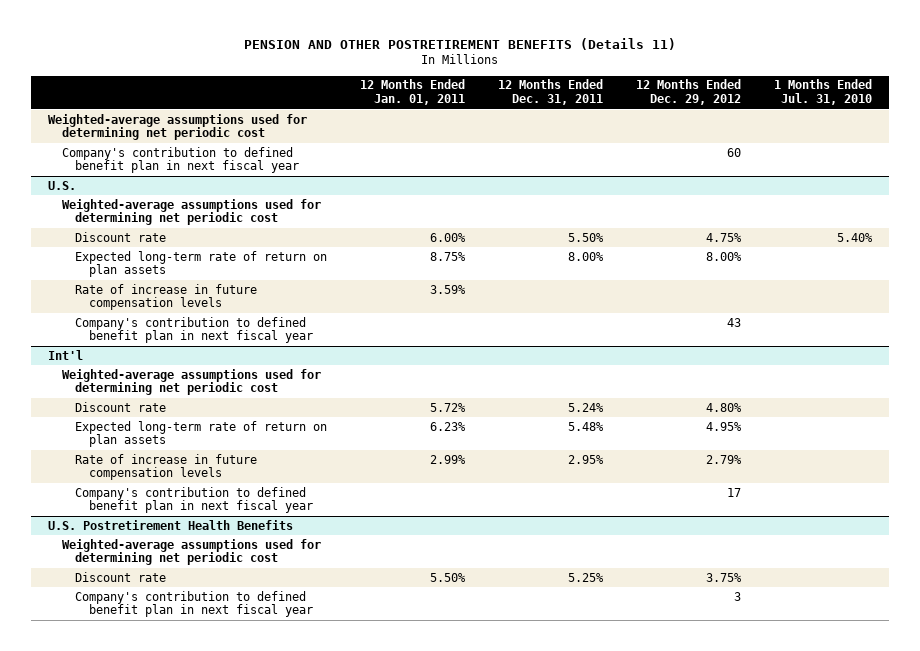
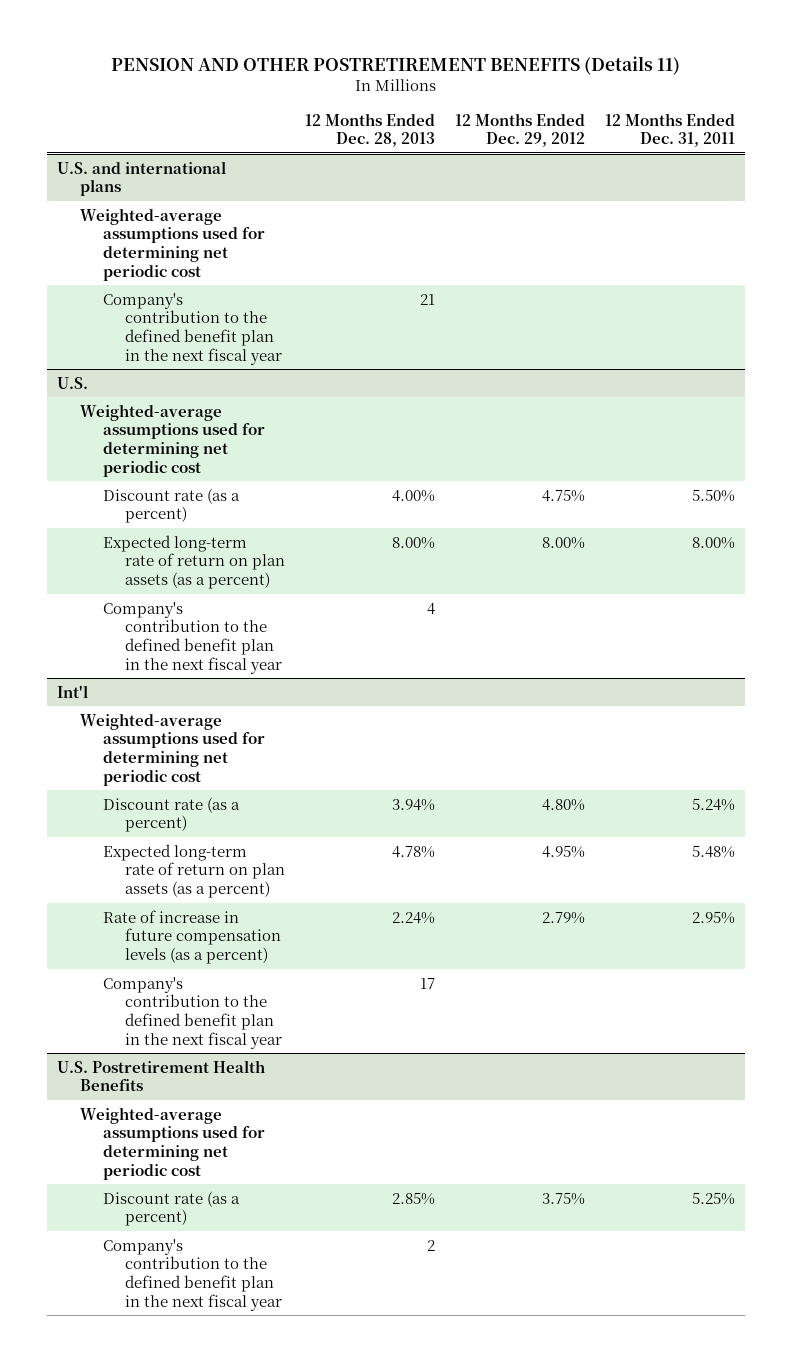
- | 12 Months Ended Jan. 01, 2011 | 12 Months Ended Dec. 31, 2011 | 12 Months Ended Dec. 29, 2012 | 1 Months Ended Jul. 31, 2010
+ | 12 Months Ended Dec. 28, 2013 | 12 Months Ended Dec. 29, 2012 | 12 Months Ended Dec. 31, 2011
+ U.S. and international plans
- Company's contribution to defined benefit plan in next fiscal year | | | 60 |
+ Company's contribution to the defined benefit plan in the next fiscal year | 21 | |
@ U.S.
- Discount rate | 6.00% | 5.50% | 4.75% | 5.40%
- Expected long-term rate of return on plan assets | 8.75% | 8.00% | 8.00% |
- Rate of increase in future compensation levels | 3.59% | | |
- Company's contribution to defined benefit plan in next fiscal year | | | 43 |
+ Discount rate (as a percent) | 4.00% | 4.75% | 5.50%
+ Expected long-term rate of return on plan assets (as a percent) | 8.00% | 8.00% | 8.00%
+ Company's contribution to the defined benefit plan in the next fiscal year | 4 | |
@ Int'l
- Discount rate | 5.72% | 5.24% | 4.80% |
- Expected long-term rate of return on plan assets | 6.23% | 5.48% | 4.95% |
- Rate of increase in future compensation levels | 2.99% | 2.95% | 2.79% |
- Company's contribution to defined benefit plan in next fiscal year | | | 17 |
+ Discount rate (as a percent) | 3.94% | 4.80% | 5.24%
+ Expected long-term rate of return on plan assets (as a percent) | 4.78% | 4.95% | 5.48%
+ Rate of increase in future compensation levels (as a percent) | 2.24% | 2.79% | 2.95%
+ Company's contribution to the defined benefit plan in the next fiscal year | 17 | |
@ U.S. Postretirement Health Benefits
- Discount rate | 5.50% | 5.25% | 3.75% |
- Company's contribution to defined benefit plan in next fiscal year | | | 3 |
+ Discount rate (as a percent) | 2.85% | 3.75% | 5.25%
+ Company's contribution to the defined benefit plan in the next fiscal year | 2 | |

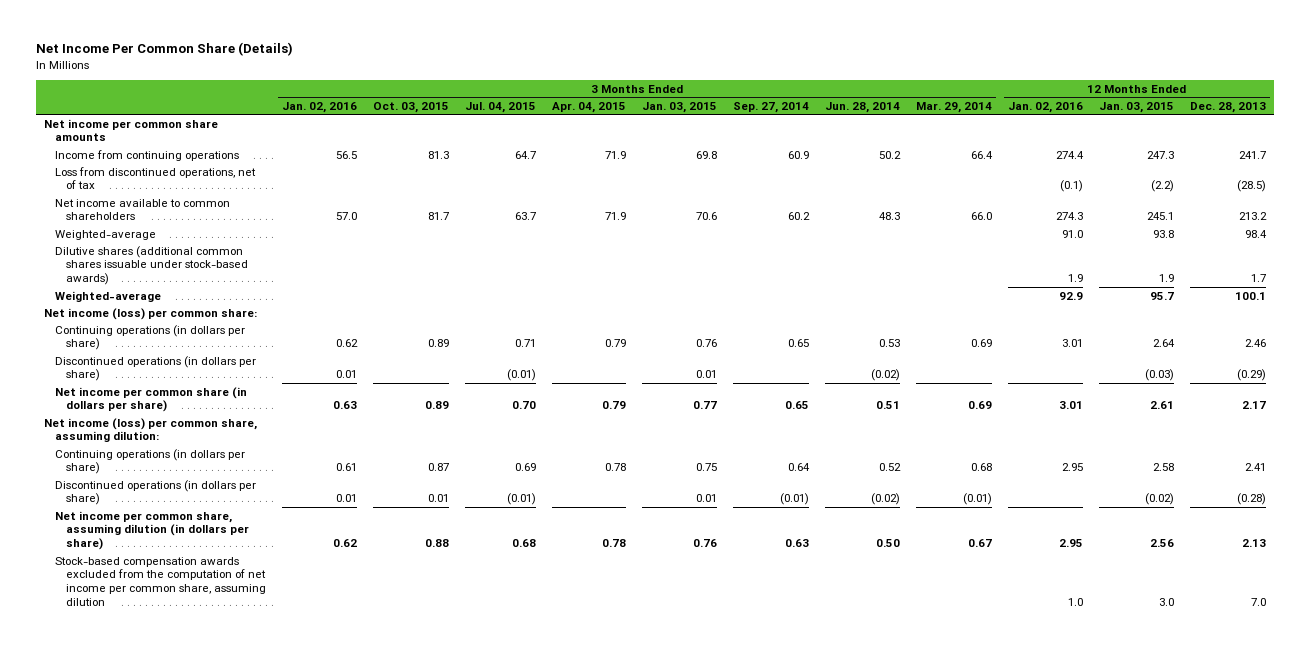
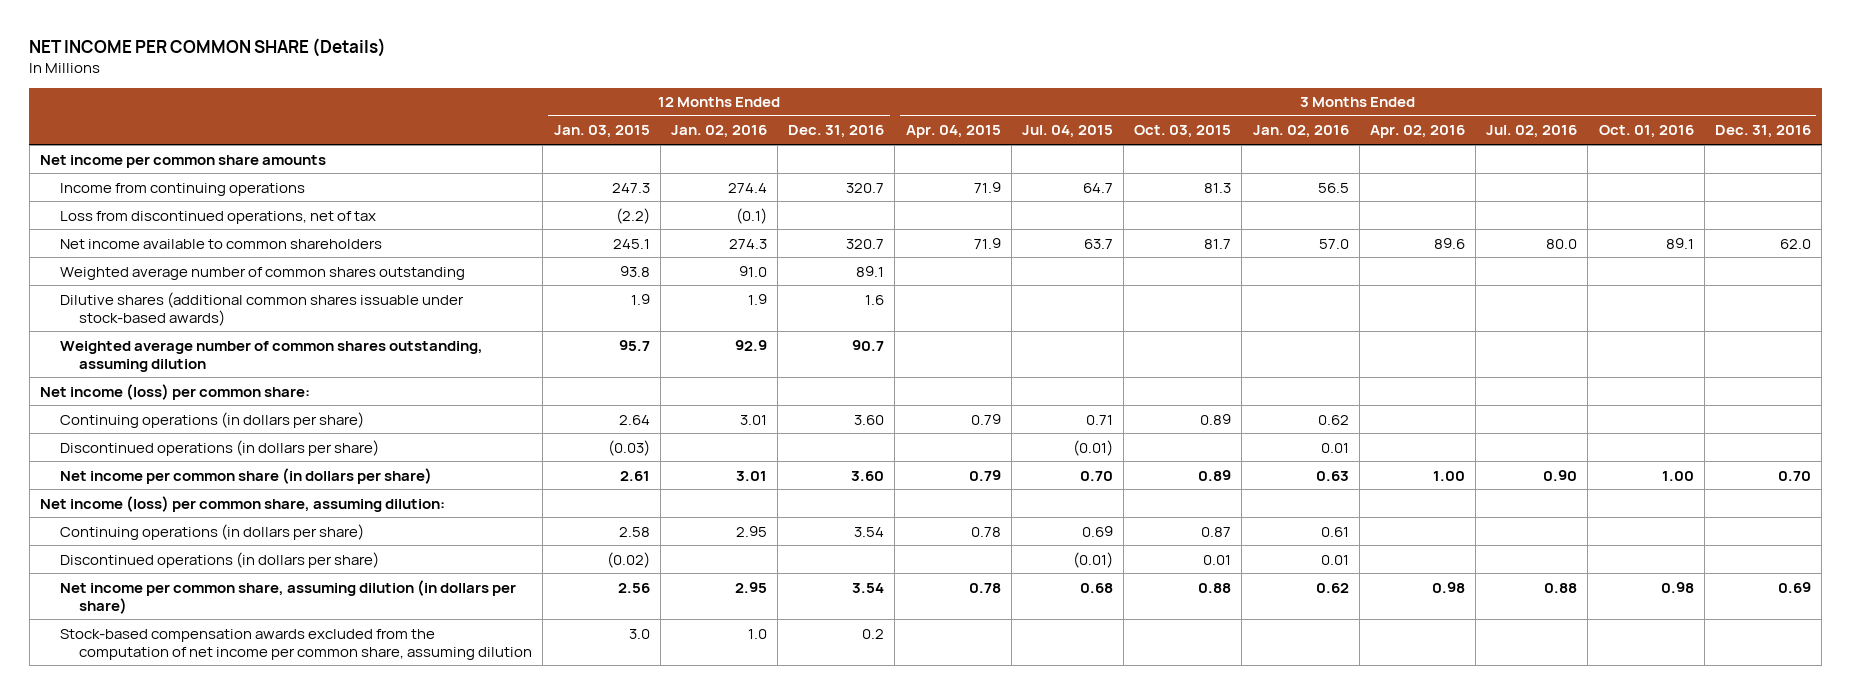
- Net Income Per Common Share (Details)
+ NET INCOME PER COMMON SHARE (Details)
- | 3 Months Ended Jan. 02, 2016 | 3 Months Ended Oct. 03, 2015 | 3 Months Ended Jul. 04, 2015 | 3 Months Ended Apr. 04, 2015 | 3 Months Ended Jan. 03, 2015 | 3 Months Ended Sep. 27, 2014 | 3 Months Ended Jun. 28, 2014 | 3 Months Ended Mar. 29, 2014 | 12 Months Ended Jan. 02, 2016 | 12 Months Ended Jan. 03, 2015 | 12 Months Ended Dec. 28, 2013
+ | 12 Months Ended Jan. 03, 2015 | 12 Months Ended Jan. 02, 2016 | 12 Months Ended Dec. 31, 2016 | 3 Months Ended Apr. 04, 2015 | 3 Months Ended Jul. 04, 2015 | 3 Months Ended Oct. 03, 2015 | 3 Months Ended Jan. 02, 2016 | 3 Months Ended Apr. 02, 2016 | 3 Months Ended Jul. 02, 2016 | 3 Months Ended Oct. 01, 2016 | 3 Months Ended Dec. 31, 2016
- Weighted-average | | | | | | | | | 91.0 | 93.8 | 98.4
+ Weighted average number of common shares outstanding | 93.8 | 91.0 | 89.1 | | | | | | | |
- Weighted-average | | | | | | | | | 92.9 | 95.7 | 100.1
+ Weighted average number of common shares outstanding, assuming dilution | 95.7 | 92.9 | 90.7 | | | | | | | |

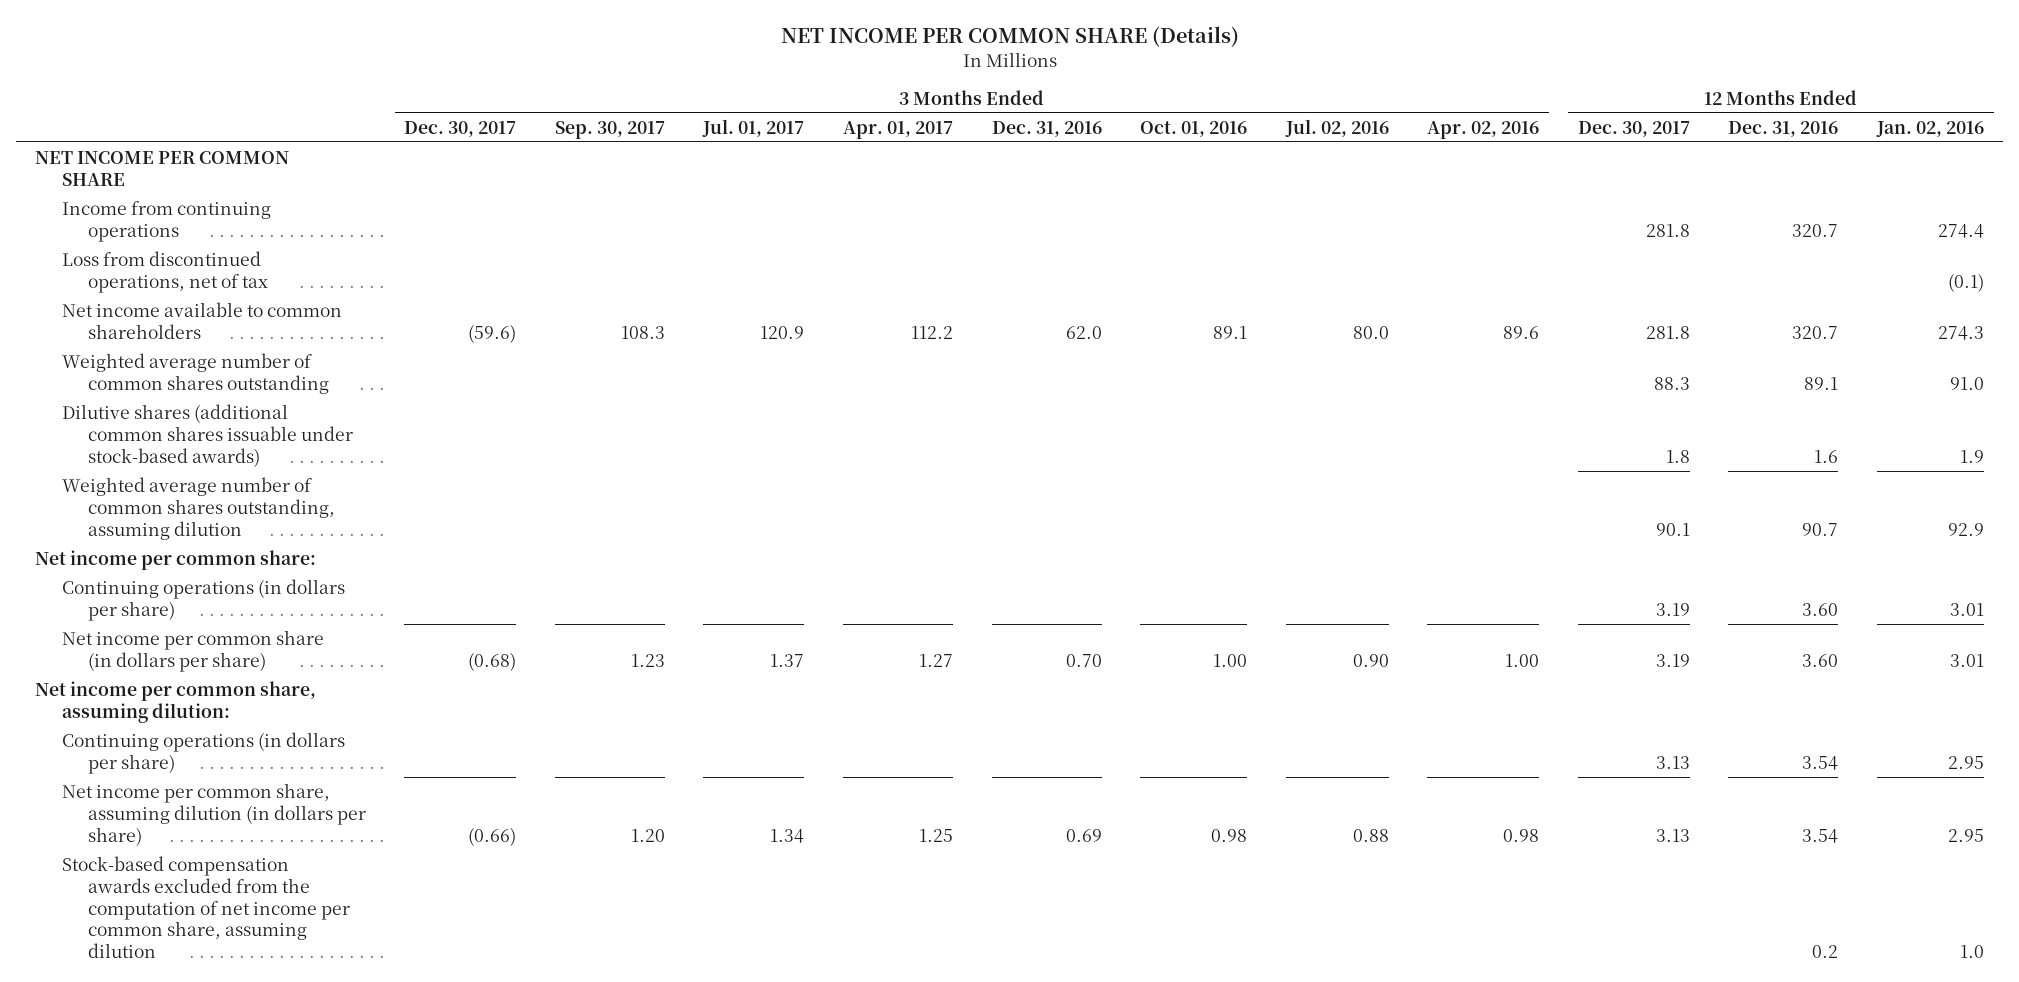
- | 12 Months Ended Jan. 03, 2015 | 12 Months Ended Jan. 02, 2016 | 12 Months Ended Dec. 31, 2016 | 3 Months Ended Apr. 04, 2015 | 3 Months Ended Jul. 04, 2015 | 3 Months Ended Oct. 03, 2015 | 3 Months Ended Jan. 02, 2016 | 3 Months Ended Apr. 02, 2016 | 3 Months Ended Jul. 02, 2016 | 3 Months Ended Oct. 01, 2016 | 3 Months Ended Dec. 31, 2016
+ | 3 Months Ended Dec. 30, 2017 | 3 Months Ended Sep. 30, 2017 | 3 Months Ended Jul. 01, 2017 | 3 Months Ended Apr. 01, 2017 | 3 Months Ended Dec. 31, 2016 | 3 Months Ended Oct. 01, 2016 | 3 Months Ended Jul. 02, 2016 | 3 Months Ended Apr. 02, 2016 | 12 Months Ended Dec. 30, 2017 | 12 Months Ended Dec. 31, 2016 | 12 Months Ended Jan. 02, 2016
- Net income per common share amounts
+ NET INCOME PER COMMON SHARE
- Net income (loss) per common share:
+ Net income per common share:
- Discontinued operations (in dollars per share) | (0.03) | | | | (0.01) | | 0.01 | | | |
- Net income (loss) per common share, assuming dilution:
+ Net income per common share, assuming dilution:
- Discontinued operations (in dollars per share) | (0.02) | | | | (0.01) | 0.01 | 0.01 | | | |

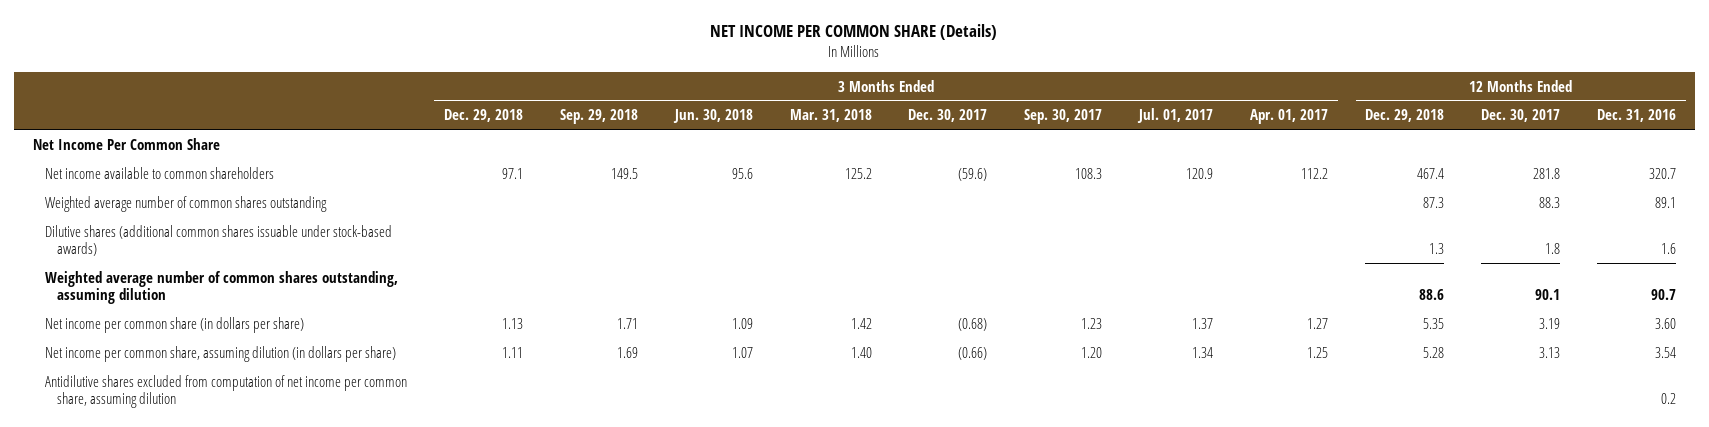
- | 3 Months Ended Dec. 30, 2017 | 3 Months Ended Sep. 30, 2017 | 3 Months Ended Jul. 01, 2017 | 3 Months Ended Apr. 01, 2017 | 3 Months Ended Dec. 31, 2016 | 3 Months Ended Oct. 01, 2016 | 3 Months Ended Jul. 02, 2016 | 3 Months Ended Apr. 02, 2016 | 12 Months Ended Dec. 30, 2017 | 12 Months Ended Dec. 31, 2016 | 12 Months Ended Jan. 02, 2016
+ | 3 Months Ended Dec. 29, 2018 | 3 Months Ended Sep. 29, 2018 | 3 Months Ended Jun. 30, 2018 | 3 Months Ended Mar. 31, 2018 | 3 Months Ended Dec. 30, 2017 | 3 Months Ended Sep. 30, 2017 | 3 Months Ended Jul. 01, 2017 | 3 Months Ended Apr. 01, 2017 | 12 Months Ended Dec. 29, 2018 | 12 Months Ended Dec. 30, 2017 | 12 Months Ended Dec. 31, 2016
- NET INCOME PER COMMON SHARE
- Income from continuing operations | | | | | | | | | 281.8 | 320.7 | 274.4
- Loss from discontinued operations, net of tax | | | | | | | | | | | (0.1)
+ Net Income Per Common Share
- Net income per common share:
- Continuing operations (in dollars per share) | | | | | | | | | 3.19 | 3.60 | 3.01
- Net income per common share, assuming dilution:
- Continuing operations (in dollars per share) | | | | | | | | | 3.13 | 3.54 | 2.95
- Stock-based compensation awards excluded from the computation of net income per common share, assuming dilution | | | | | | | | | | 0.2 | 1.0
+ Antidilutive shares excluded from computation of net income per common share, assuming dilution | | | | | | | | | | | 0.2

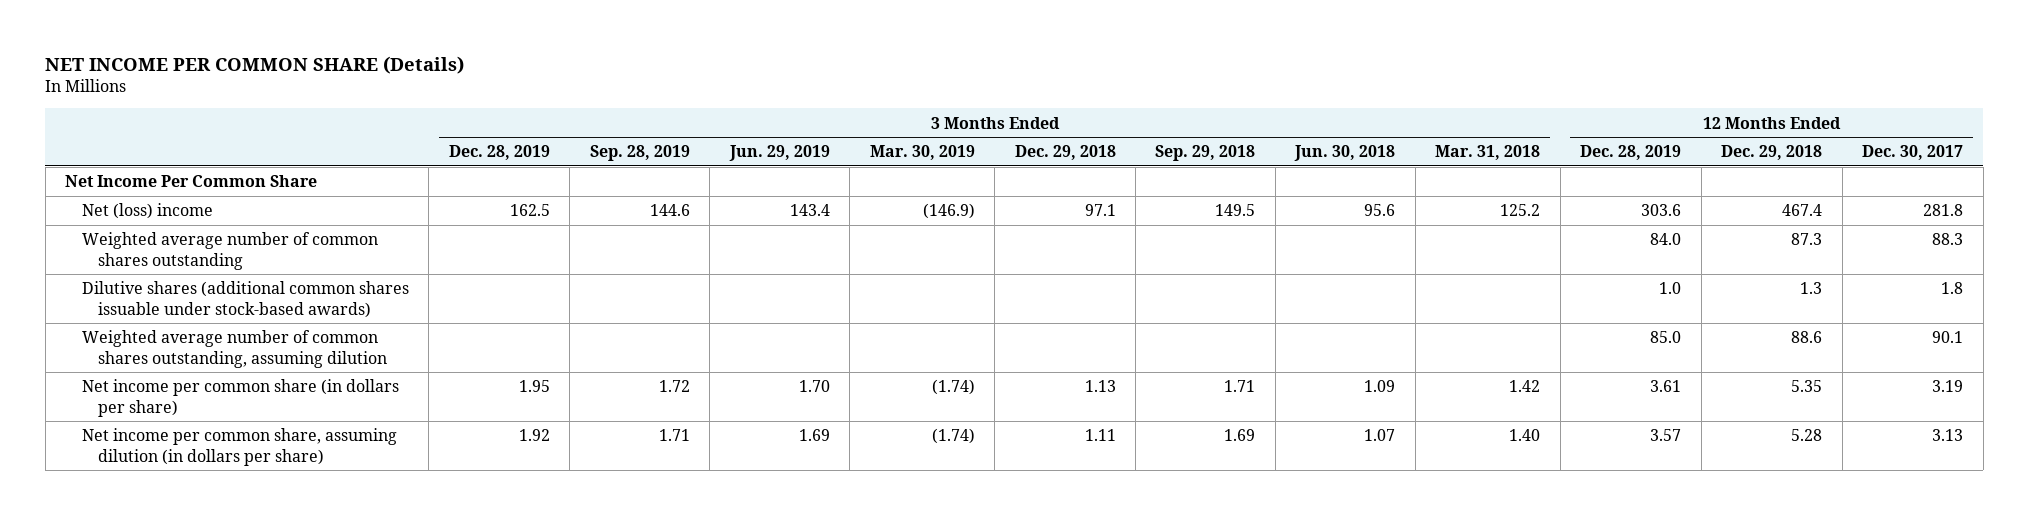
- | 3 Months Ended Dec. 29, 2018 | 3 Months Ended Sep. 29, 2018 | 3 Months Ended Jun. 30, 2018 | 3 Months Ended Mar. 31, 2018 | 3 Months Ended Dec. 30, 2017 | 3 Months Ended Sep. 30, 2017 | 3 Months Ended Jul. 01, 2017 | 3 Months Ended Apr. 01, 2017 | 12 Months Ended Dec. 29, 2018 | 12 Months Ended Dec. 30, 2017 | 12 Months Ended Dec. 31, 2016
+ | 3 Months Ended Dec. 28, 2019 | 3 Months Ended Sep. 28, 2019 | 3 Months Ended Jun. 29, 2019 | 3 Months Ended Mar. 30, 2019 | 3 Months Ended Dec. 29, 2018 | 3 Months Ended Sep. 29, 2018 | 3 Months Ended Jun. 30, 2018 | 3 Months Ended Mar. 31, 2018 | 12 Months Ended Dec. 28, 2019 | 12 Months Ended Dec. 29, 2018 | 12 Months Ended Dec. 30, 2017
- Net income available to common shareholders | 97.1 | 149.5 | 95.6 | 125.2 | (59.6) | 108.3 | 120.9 | 112.2 | 467.4 | 281.8 | 320.7
+ Net (loss) income | 162.5 | 144.6 | 143.4 | (146.9) | 97.1 | 149.5 | 95.6 | 125.2 | 303.6 | 467.4 | 281.8
- Antidilutive shares excluded from computation of net income per common share, assuming dilution | | | | | | | | | | | 0.2

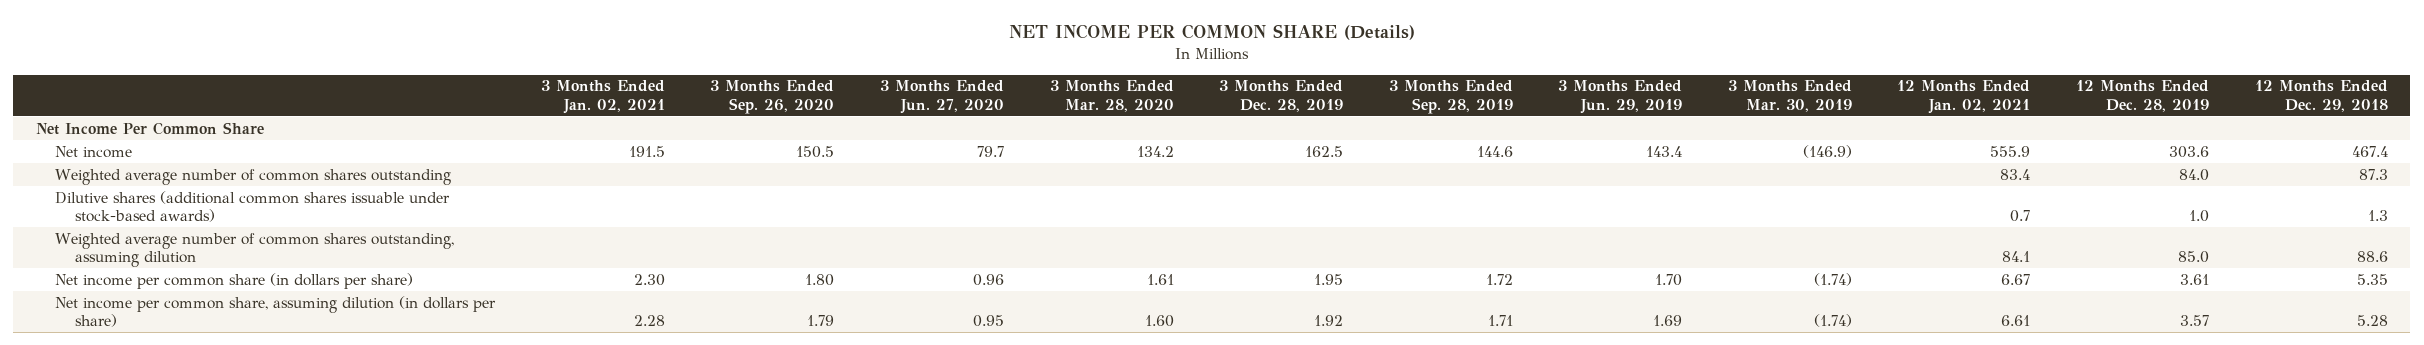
- | 3 Months Ended Dec. 28, 2019 | 3 Months Ended Sep. 28, 2019 | 3 Months Ended Jun. 29, 2019 | 3 Months Ended Mar. 30, 2019 | 3 Months Ended Dec. 29, 2018 | 3 Months Ended Sep. 29, 2018 | 3 Months Ended Jun. 30, 2018 | 3 Months Ended Mar. 31, 2018 | 12 Months Ended Dec. 28, 2019 | 12 Months Ended Dec. 29, 2018 | 12 Months Ended Dec. 30, 2017
+ | 3 Months Ended Jan. 02, 2021 | 3 Months Ended Sep. 26, 2020 | 3 Months Ended Jun. 27, 2020 | 3 Months Ended Mar. 28, 2020 | 3 Months Ended Dec. 28, 2019 | 3 Months Ended Sep. 28, 2019 | 3 Months Ended Jun. 29, 2019 | 3 Months Ended Mar. 30, 2019 | 12 Months Ended Jan. 02, 2021 | 12 Months Ended Dec. 28, 2019 | 12 Months Ended Dec. 29, 2018
- Net (loss) income | 162.5 | 144.6 | 143.4 | (146.9) | 97.1 | 149.5 | 95.6 | 125.2 | 303.6 | 467.4 | 281.8
+ Net income | 191.5 | 150.5 | 79.7 | 134.2 | 162.5 | 144.6 | 143.4 | (146.9) | 555.9 | 303.6 | 467.4

